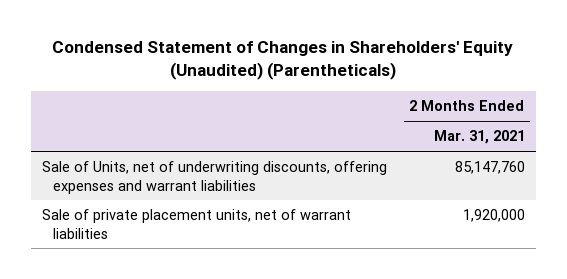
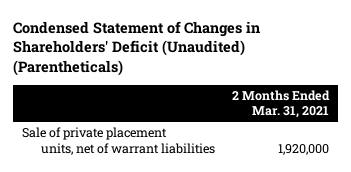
- Condensed Statement of Changes in Shareholders' Equity (Unaudited) (Parentheticals)
+ Condensed Statement of Changes in Shareholders' Deficit (Unaudited) (Parentheticals)
- Sale of Units, net of underwriting discounts, offering expenses and warrant liabilities | 85,147,760

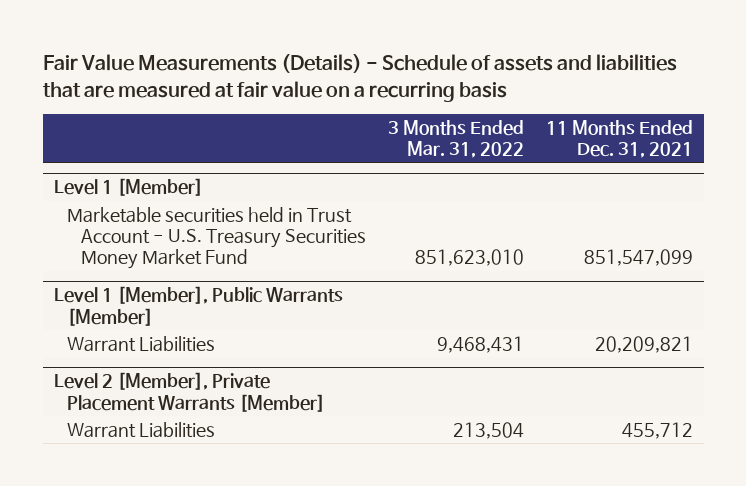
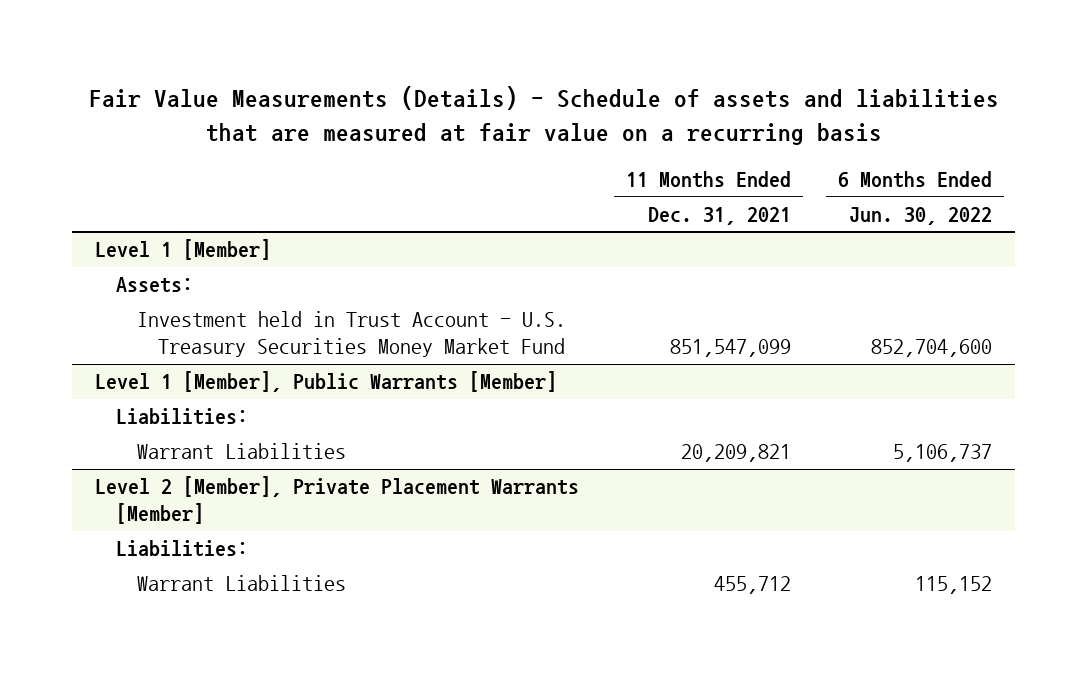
- | 3 Months Ended Mar. 31, 2022 | 11 Months Ended Dec. 31, 2021
+ | 11 Months Ended Dec. 31, 2021 | 6 Months Ended Jun. 30, 2022
@ Level 1 [Member]
- Marketable securities held in Trust Account - U.S. Treasury Securities Money Market Fund | 851,623,010 | 851,547,099
+ Assets:
+ Investment held in Trust Account - U.S. Treasury Securities Money Market Fund | 851,547,099 | 852,704,600
@ Level 1 [Member], Public Warrants [Member]
+ Liabilities:
@ Level 2 [Member], Private Placement Warrants [Member]
+ Liabilities:

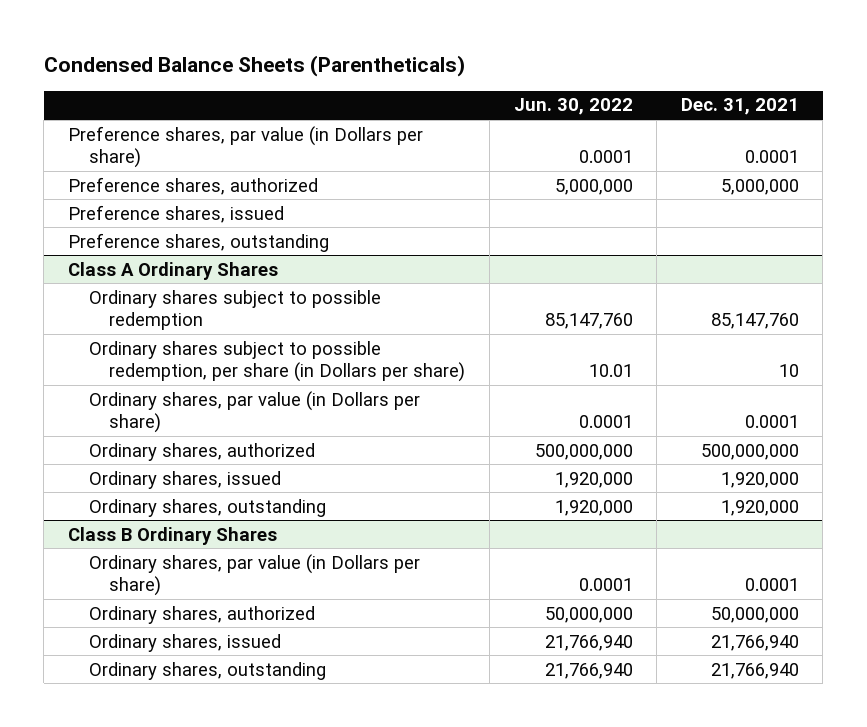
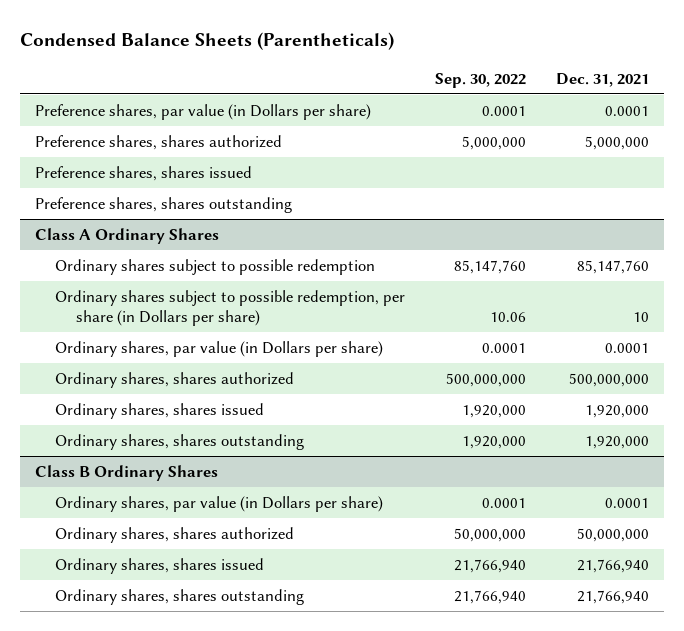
- | Jun. 30, 2022 | Dec. 31, 2021
+ | Sep. 30, 2022 | Dec. 31, 2021
- Preference shares, authorized | 5,000,000 | 5,000,000
- Preference shares, issued
- Preference shares, outstanding
+ Preference shares, shares authorized | 5,000,000 | 5,000,000
+ Preference shares, shares issued
+ Preference shares, shares outstanding
@ Class A Ordinary Shares
- Ordinary shares, authorized | 500,000,000 | 500,000,000
- Ordinary shares, issued | 1,920,000 | 1,920,000
- Ordinary shares, outstanding | 1,920,000 | 1,920,000
+ Ordinary shares, shares authorized | 500,000,000 | 500,000,000
+ Ordinary shares, shares issued | 1,920,000 | 1,920,000
+ Ordinary shares, shares outstanding | 1,920,000 | 1,920,000
@ Class B Ordinary Shares
- Ordinary shares, authorized | 50,000,000 | 50,000,000
- Ordinary shares, issued | 21,766,940 | 21,766,940
- Ordinary shares, outstanding | 21,766,940 | 21,766,940
+ Ordinary shares, shares authorized | 50,000,000 | 50,000,000
+ Ordinary shares, shares issued | 21,766,940 | 21,766,940
+ Ordinary shares, shares outstanding | 21,766,940 | 21,766,940

